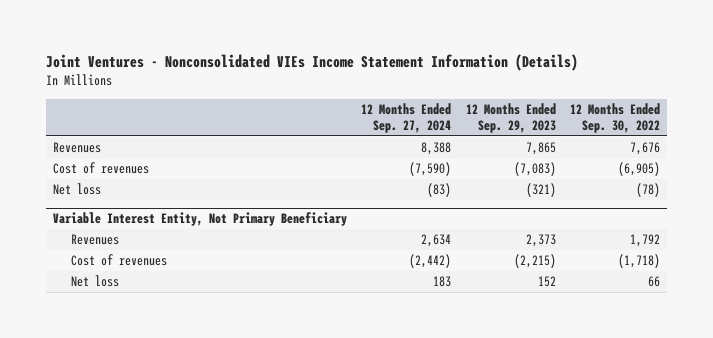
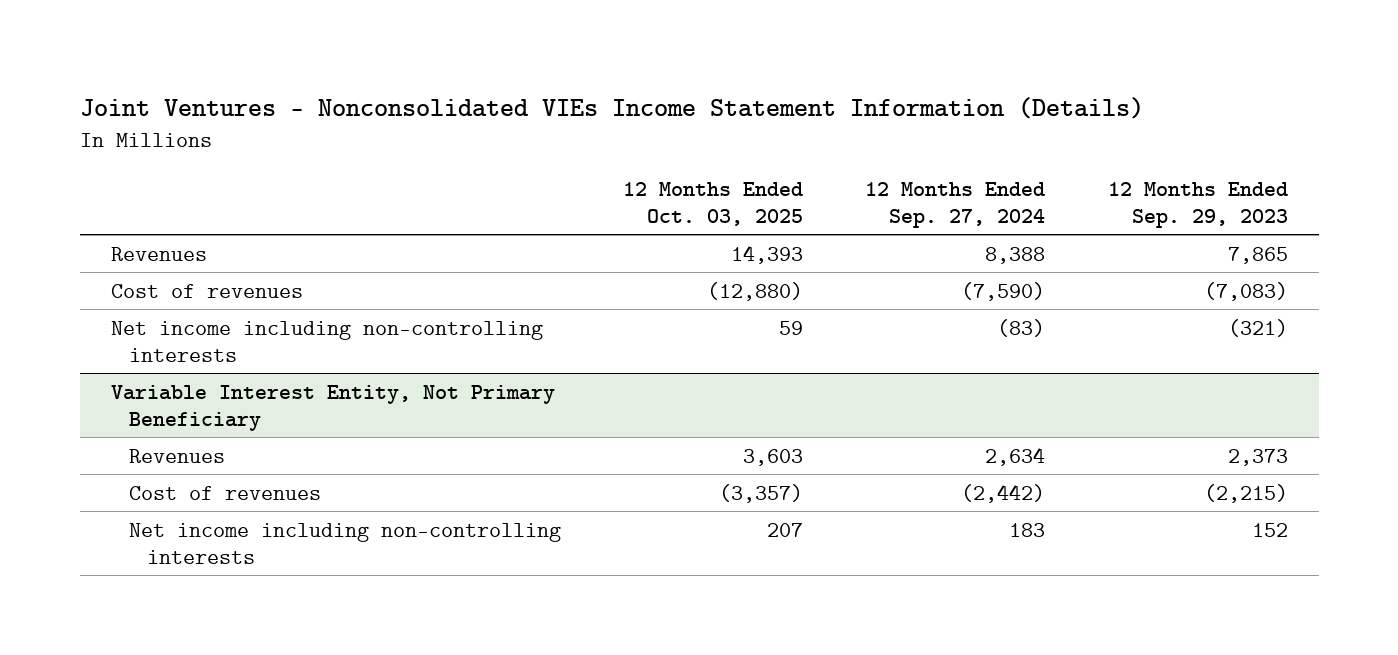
- | 12 Months Ended Sep. 27, 2024 | 12 Months Ended Sep. 29, 2023 | 12 Months Ended Sep. 30, 2022
+ | 12 Months Ended Oct. 03, 2025 | 12 Months Ended Sep. 27, 2024 | 12 Months Ended Sep. 29, 2023
- Net loss | (83) | (321) | (78)
+ Net income including non-controlling interests | 59 | (83) | (321)
@ Variable Interest Entity, Not Primary Beneficiary
- Net loss | 183 | 152 | 66
+ Net income including non-controlling interests | 207 | 183 | 152

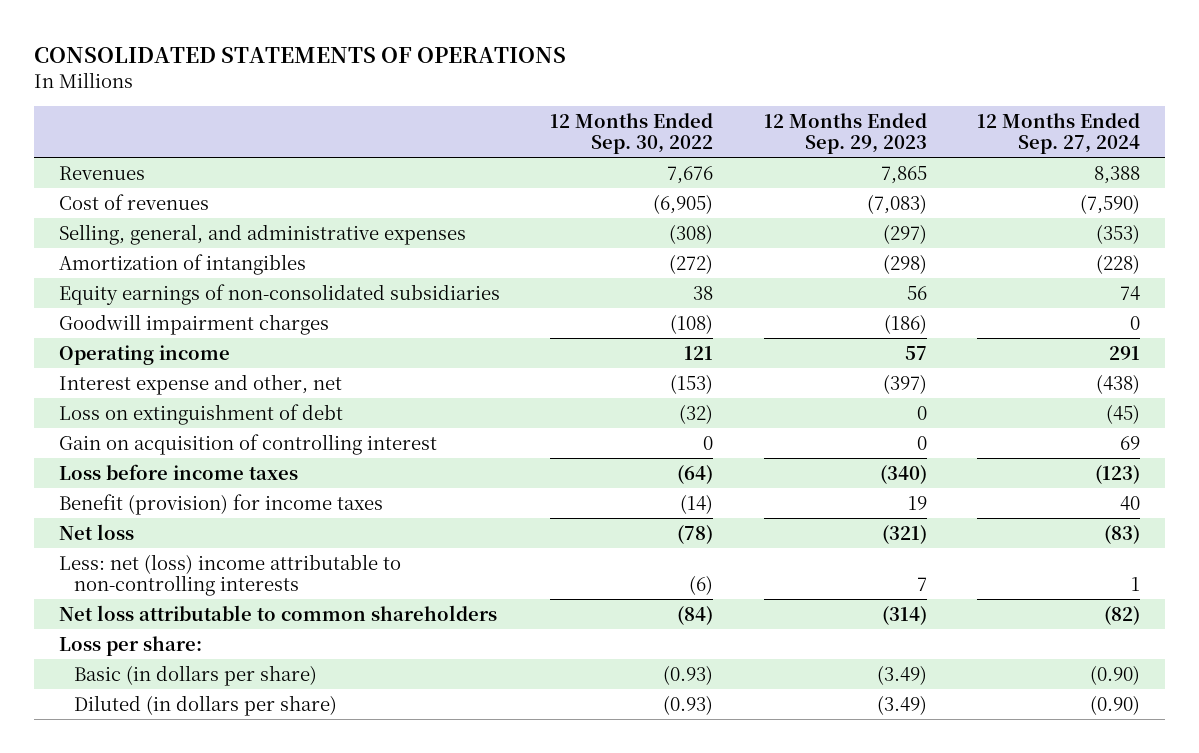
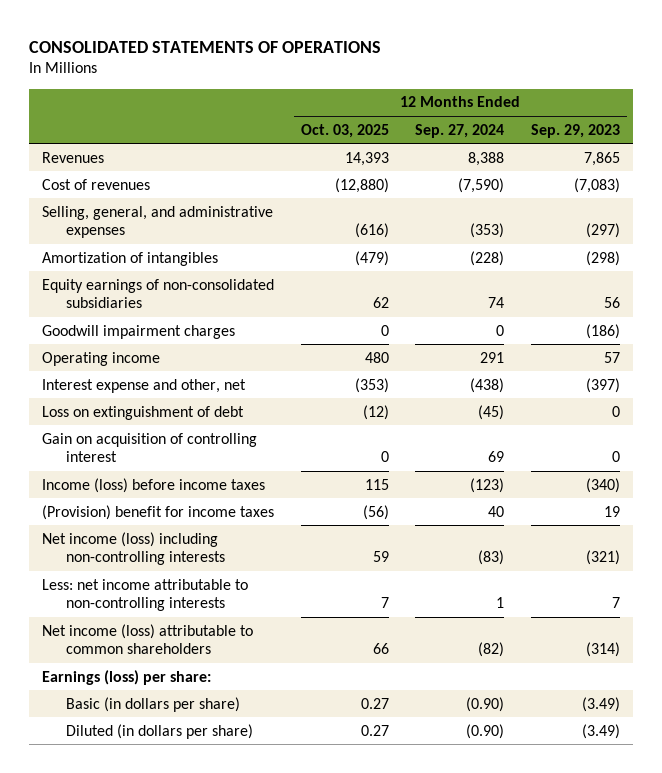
- | 12 Months Ended Sep. 30, 2022 | 12 Months Ended Sep. 29, 2023 | 12 Months Ended Sep. 27, 2024
+ | 12 Months Ended Oct. 03, 2025 | 12 Months Ended Sep. 27, 2024 | 12 Months Ended Sep. 29, 2023
- Loss before income taxes | (64) | (340) | (123)
- Benefit (provision) for income taxes | (14) | 19 | 40
- Net loss | (78) | (321) | (83)
- Less: net (loss) income attributable to non-controlling interests | (6) | 7 | 1
- Net loss attributable to common shareholders | (84) | (314) | (82)
- Loss per share:
+ Income (loss) before income taxes | 115 | (123) | (340)
+ (Provision) benefit for income taxes | (56) | 40 | 19
+ Net income (loss) including non-controlling interests | 59 | (83) | (321)
+ Less: net income attributable to non-controlling interests | 7 | 1 | 7
+ Net income (loss) attributable to common shareholders | 66 | (82) | (314)
+ Earnings (loss) per share:

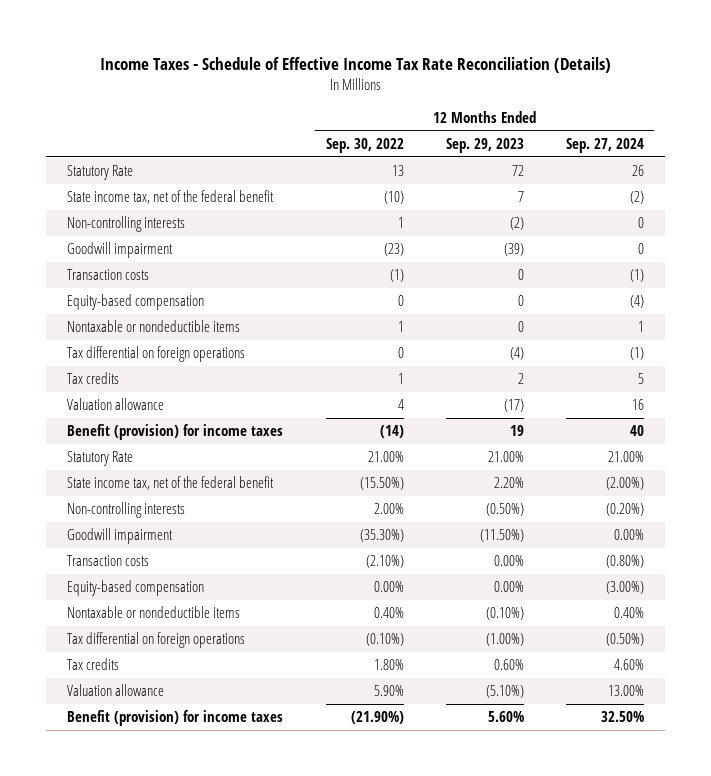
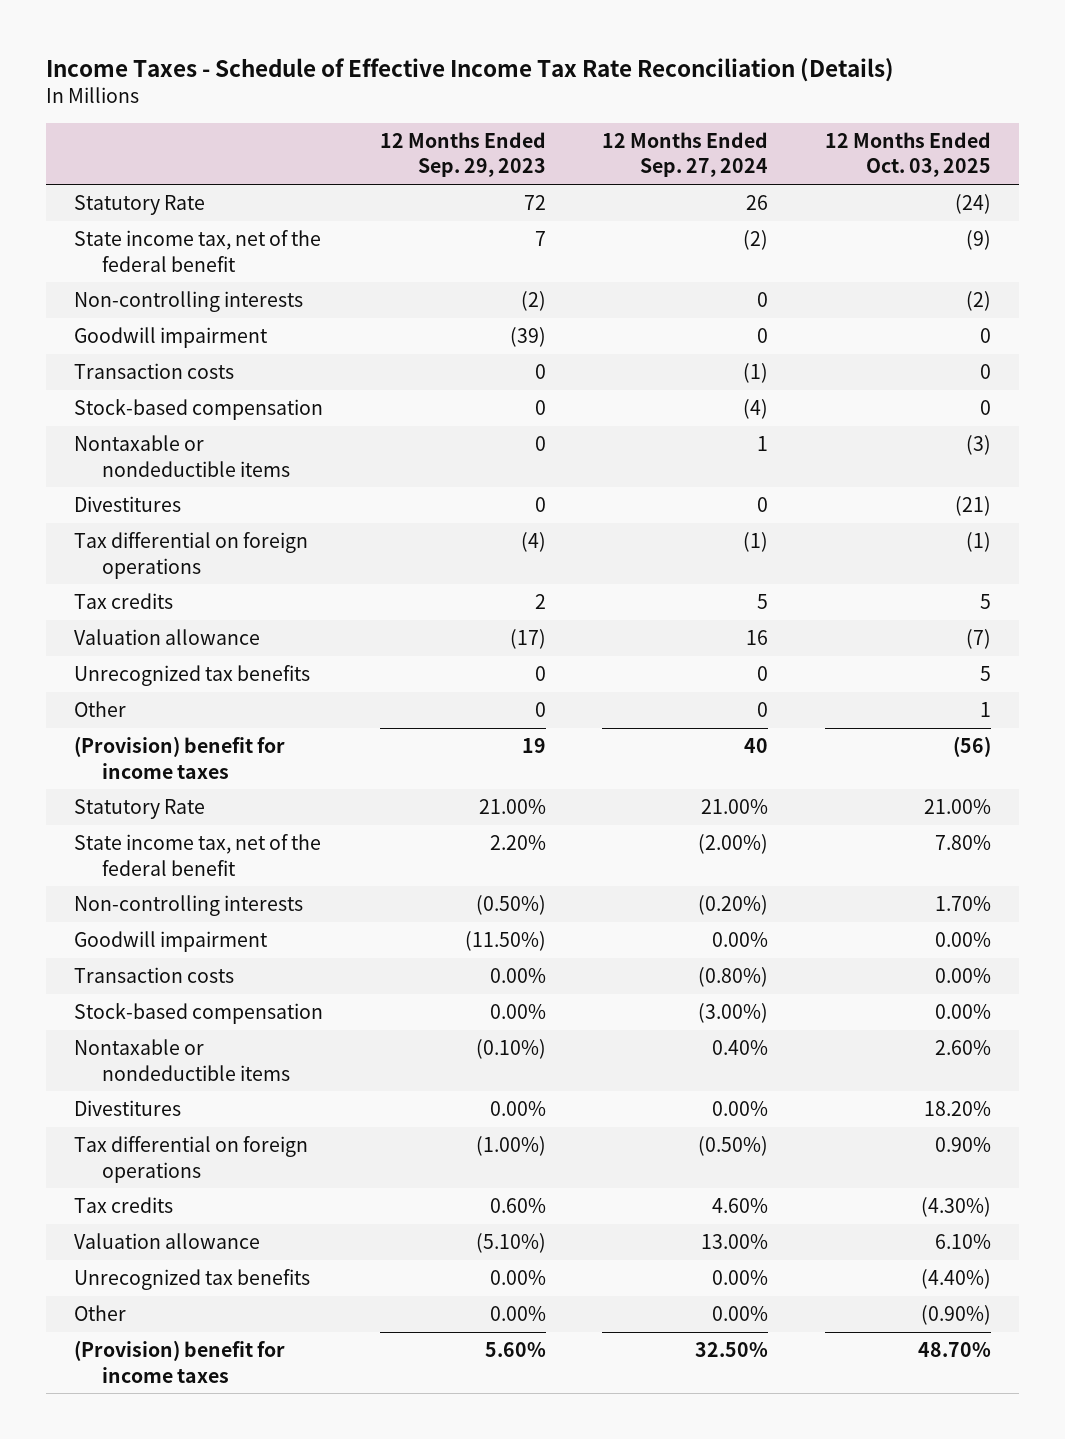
- | 12 Months Ended Sep. 30, 2022 | 12 Months Ended Sep. 29, 2023 | 12 Months Ended Sep. 27, 2024
+ | 12 Months Ended Sep. 29, 2023 | 12 Months Ended Sep. 27, 2024 | 12 Months Ended Oct. 03, 2025
- Equity-based compensation | 0 | 0 | (4)
+ Stock-based compensation | 0 | (4) | 0
+ Divestitures | 0 | 0 | (21)
- Benefit (provision) for income taxes | (14) | 19 | 40
+ Unrecognized tax benefits | 0 | 0 | 5
+ Other | 0 | 0 | 1
+ (Provision) benefit for income taxes | 19 | 40 | (56)
- Equity-based compensation | 0.00% | 0.00% | (3.00%)
+ Stock-based compensation | 0.00% | (3.00%) | 0.00%
+ Divestitures | 0.00% | 0.00% | 18.20%
- Benefit (provision) for income taxes | (21.90%) | 5.60% | 32.50%
+ Unrecognized tax benefits | 0.00% | 0.00% | (4.40%)
+ Other | 0.00% | 0.00% | (0.90%)
+ (Provision) benefit for income taxes | 5.60% | 32.50% | 48.70%

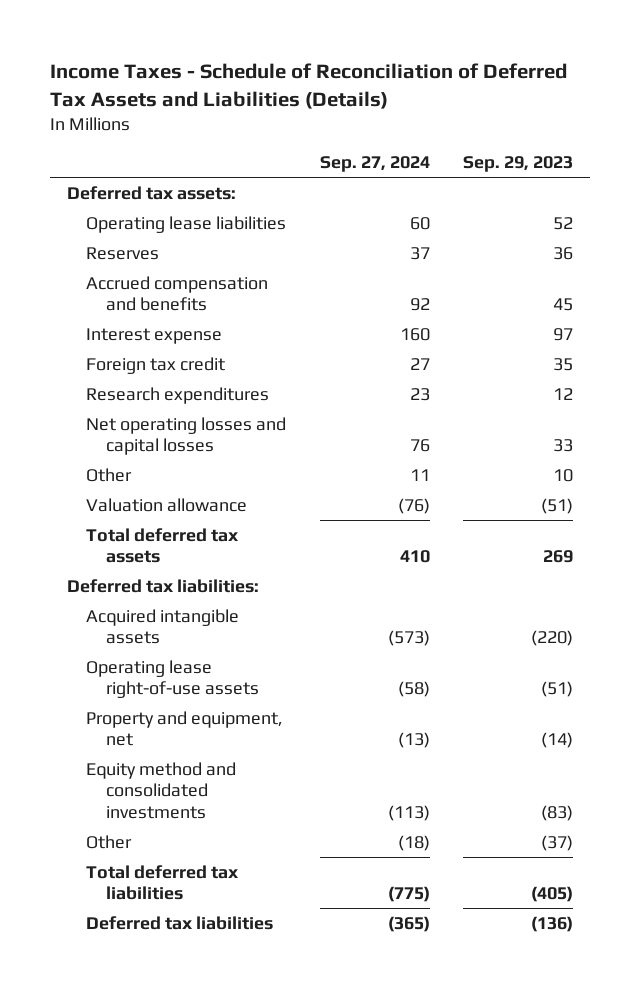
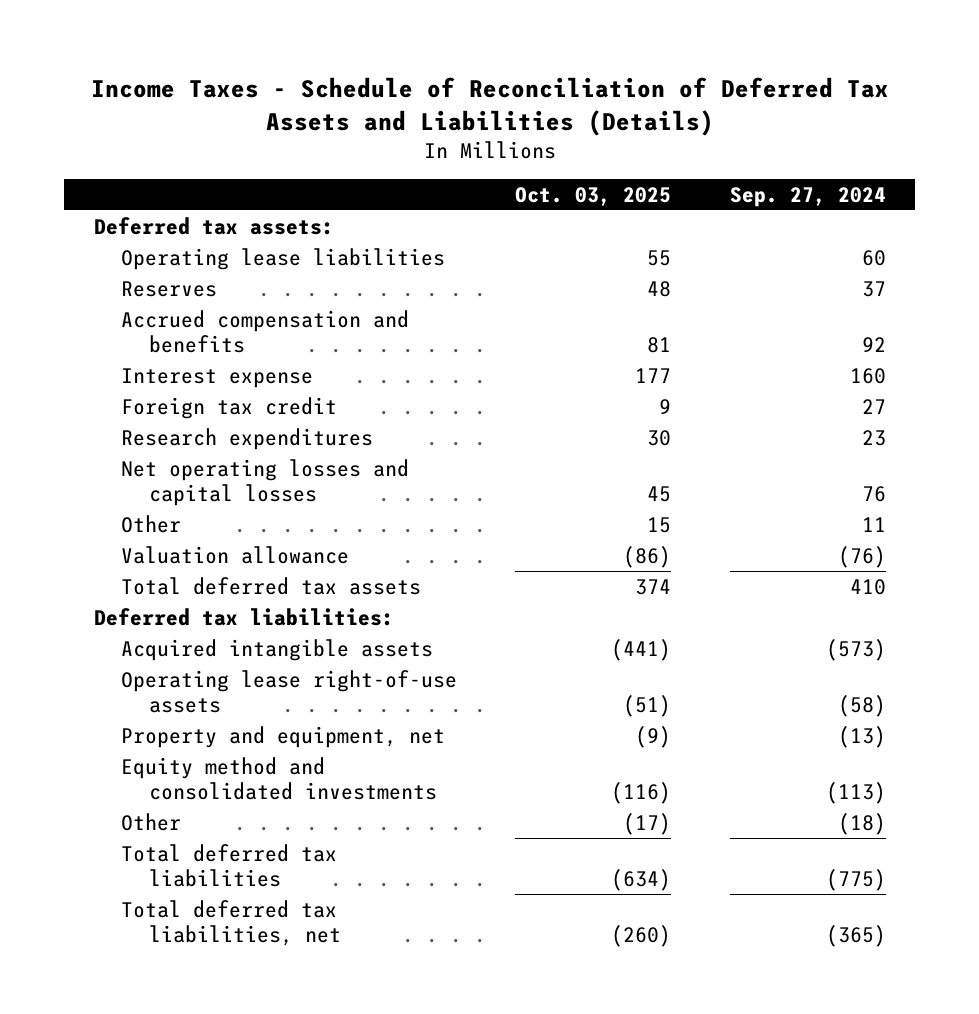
- | Sep. 27, 2024 | Sep. 29, 2023
+ | Oct. 03, 2025 | Sep. 27, 2024
- Deferred tax liabilities | (365) | (136)
+ Total deferred tax liabilities, net | (260) | (365)

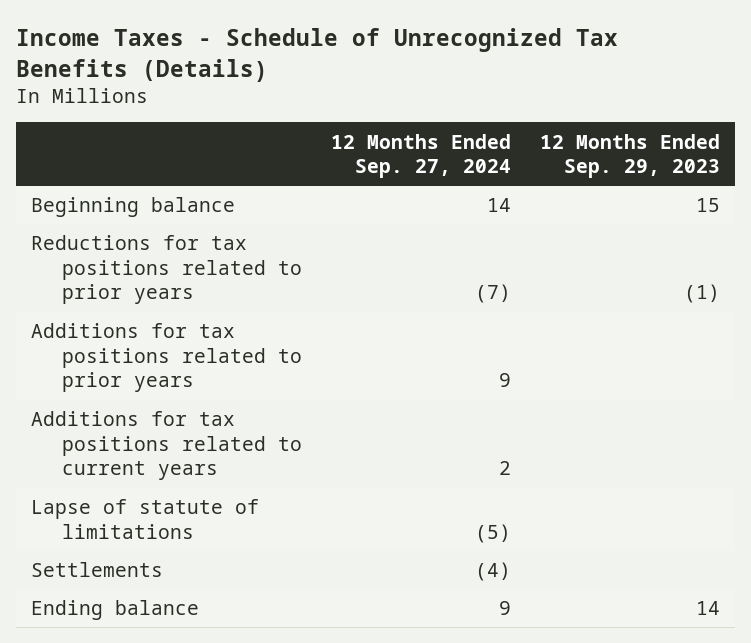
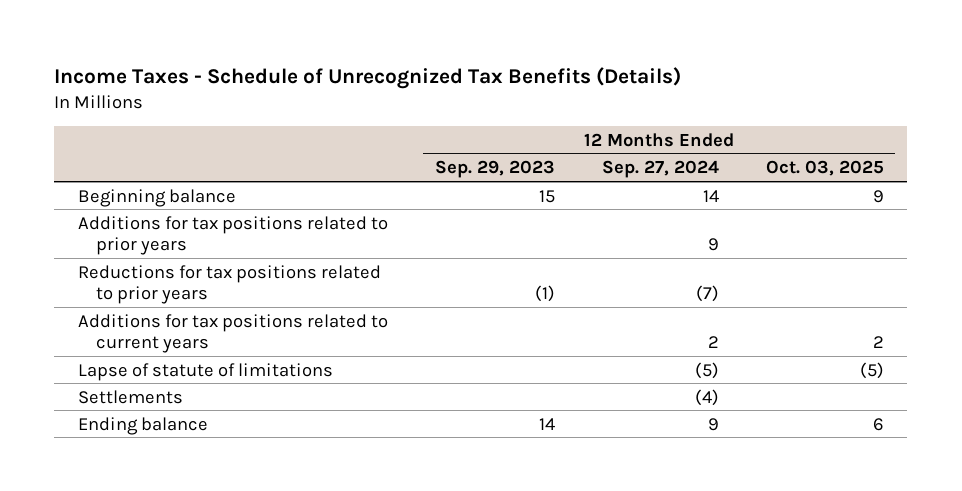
- | 12 Months Ended Sep. 27, 2024 | 12 Months Ended Sep. 29, 2023
+ | 12 Months Ended Sep. 29, 2023 | 12 Months Ended Sep. 27, 2024 | 12 Months Ended Oct. 03, 2025
moved down: Reductions for tax positions related to prior years | (1) | (7) |

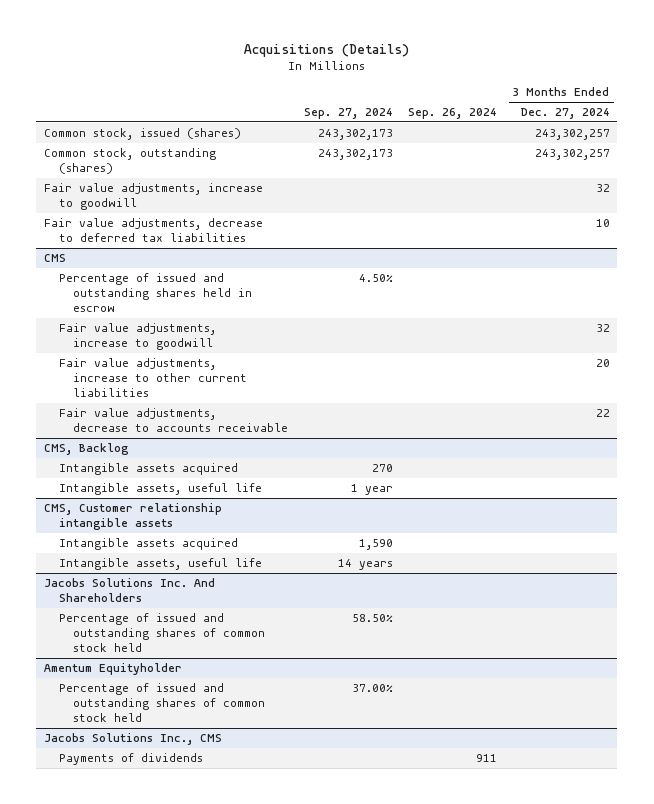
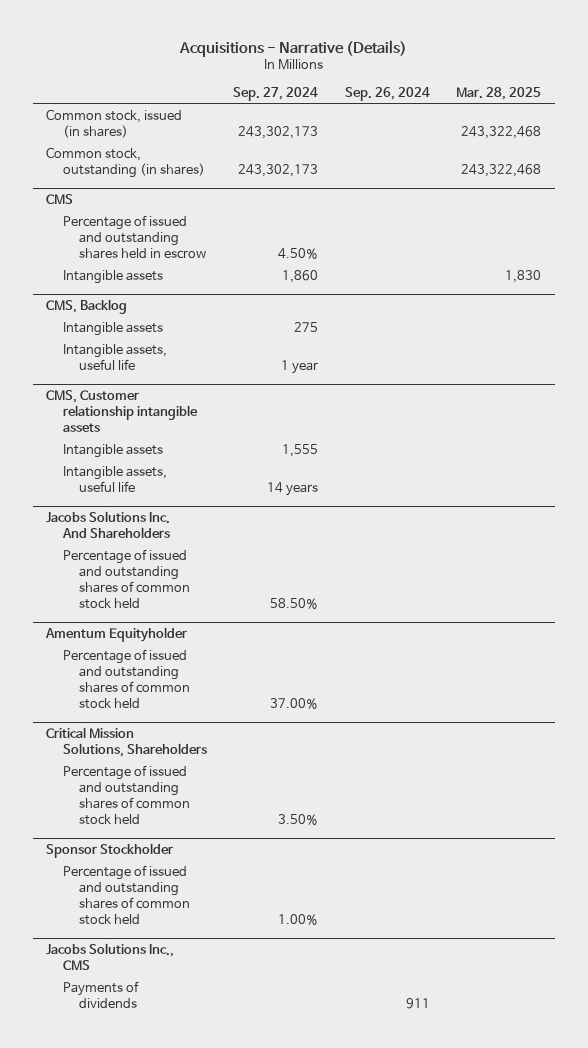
- Acquisitions (Details)
+ Acquisitions - Narrative (Details)
- | Sep. 27, 2024 | Sep. 26, 2024 | 3 Months Ended Dec. 27, 2024
+ | Sep. 27, 2024 | Sep. 26, 2024 | Mar. 28, 2025
- Common stock, issued (shares) | 243,302,173 | | 243,302,257
- Common stock, outstanding (shares) | 243,302,173 | | 243,302,257
- Fair value adjustments, increase to goodwill | | | 32
- Fair value adjustments, decrease to deferred tax liabilities | | | 10
+ Common stock, issued (in shares) | 243,302,173 | | 243,322,468
+ Common stock, outstanding (in shares) | 243,302,173 | | 243,322,468
@ CMS
- Fair value adjustments, increase to goodwill | | | 32
- Fair value adjustments, increase to other current liabilities | | | 20
- Fair value adjustments, decrease to accounts receivable | | | 22
+ Intangible assets | 1,860 | | 1,830
@ CMS, Backlog
- Intangible assets acquired | 270 | |
+ Intangible assets | 275 | |
@ CMS, Customer relationship intangible assets
- Intangible assets acquired | 1,590 | |
+ Intangible assets | 1,555 | |
+ Critical Mission Solutions, Shareholders
+ Percentage of issued and outstanding shares of common stock held | 3.50% | |
+ Sponsor Stockholder
+ Percentage of issued and outstanding shares of common stock held | 1.00% | |

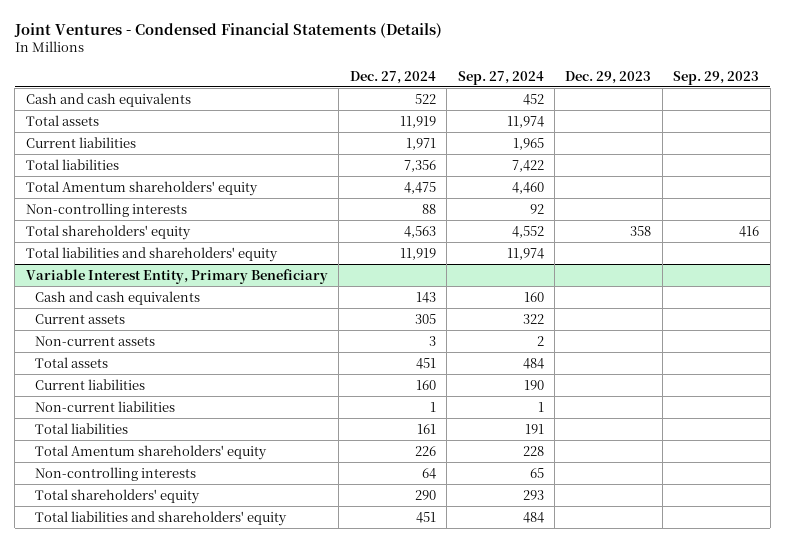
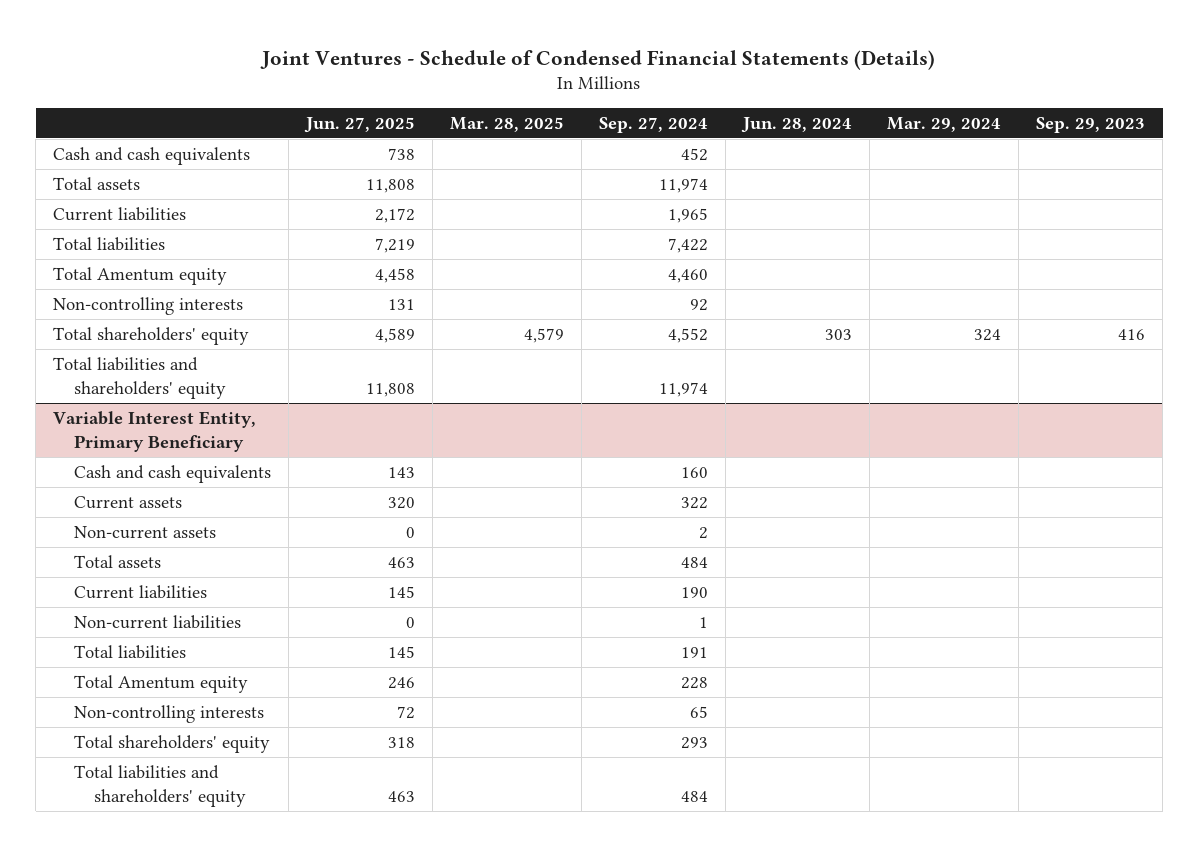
- Joint Ventures - Condensed Financial Statements (Details)
+ Joint Ventures - Schedule of Condensed Financial Statements (Details)
- | Dec. 27, 2024 | Sep. 27, 2024 | Dec. 29, 2023 | Sep. 29, 2023
+ | Jun. 27, 2025 | Mar. 28, 2025 | Sep. 27, 2024 | Jun. 28, 2024 | Mar. 29, 2024 | Sep. 29, 2023
- Total Amentum shareholders' equity | 4,475 | 4,460 | |
+ Total Amentum equity | 4,458 | | 4,460 | | |
@ Variable Interest Entity, Primary Beneficiary
- Total Amentum shareholders' equity | 226 | 228 | |
+ Total Amentum equity | 246 | | 228 | | |

